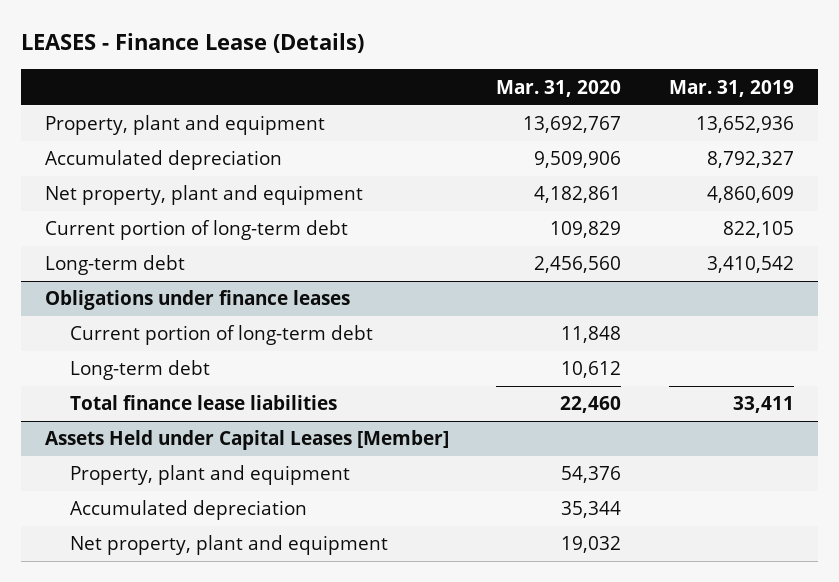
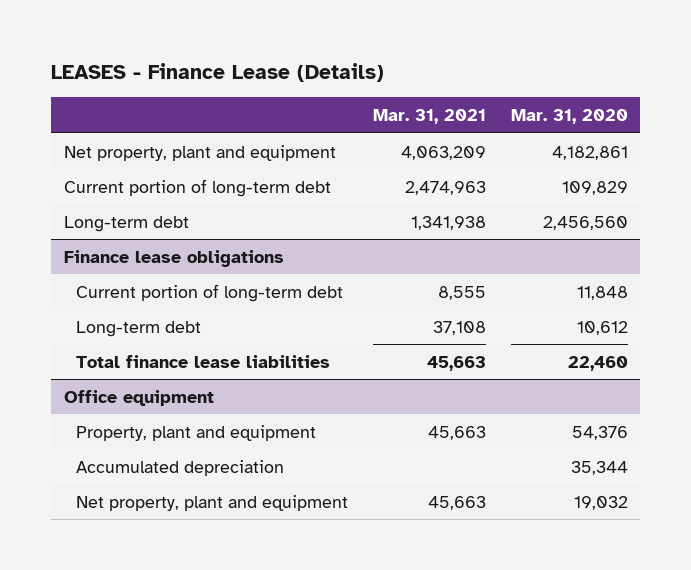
- | Mar. 31, 2020 | Mar. 31, 2019
+ | Mar. 31, 2021 | Mar. 31, 2020
- Property, plant and equipment | 13,692,767 | 13,652,936
- Accumulated depreciation | 9,509,906 | 8,792,327
- Obligations under finance leases
+ Finance lease obligations
- Assets Held under Capital Leases [Member]
+ Office equipment

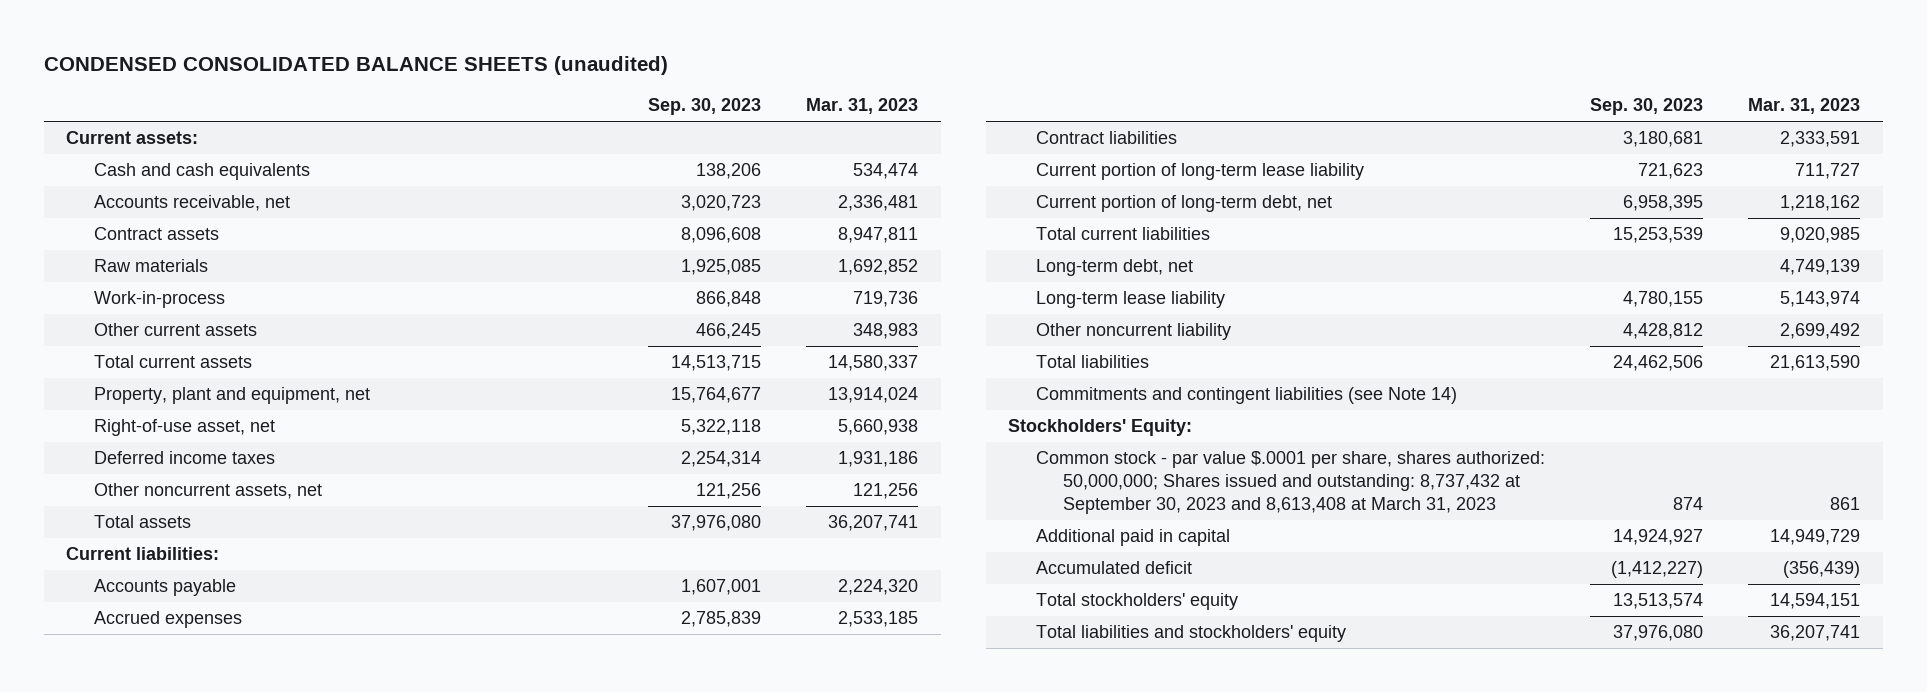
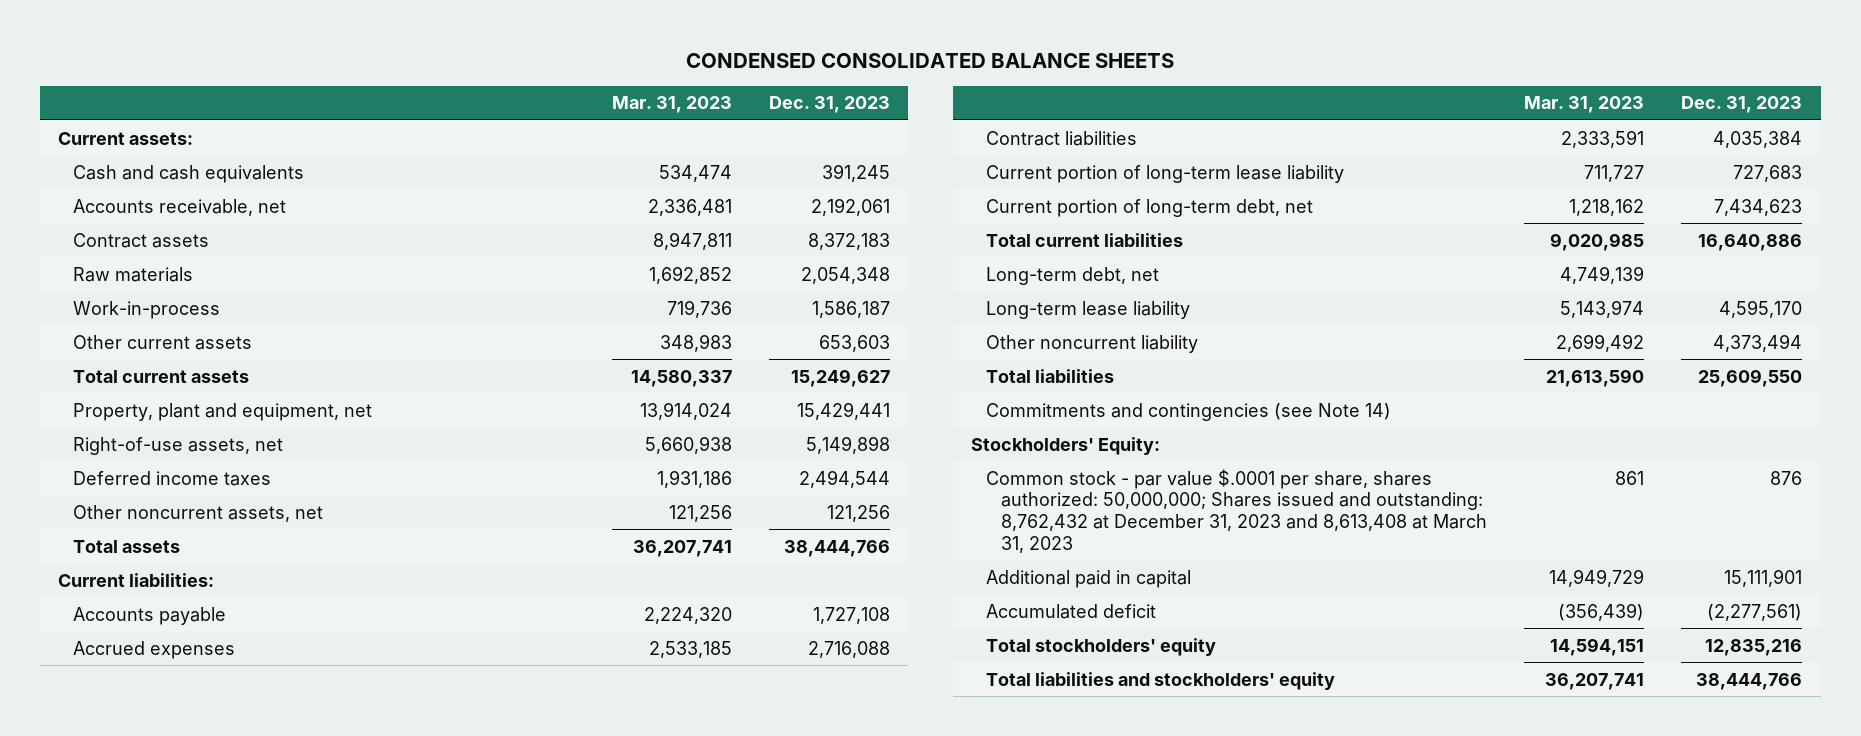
- CONDENSED CONSOLIDATED BALANCE SHEETS (unaudited)
+ CONDENSED CONSOLIDATED BALANCE SHEETS
- | Sep. 30, 2023 | Mar. 31, 2023
+ | Mar. 31, 2023 | Dec. 31, 2023
- Right-of-use asset, net | 5,322,118 | 5,660,938
+ Right-of-use assets, net | 5,660,938 | 5,149,898
- Commitments and contingent liabilities (see Note 14)
+ Commitments and contingencies (see Note 14)
- Common stock - par value $.0001 per share, shares authorized: 50,000,000; Shares issued and outstanding: 8,737,432 at September 30, 2023 and 8,613,408 at March 31, 2023 | 874 | 861
+ Common stock - par value $.0001 per share, shares authorized: 50,000,000; Shares issued and outstanding: 8,762,432 at December 31, 2023 and 8,613,408 at March 31, 2023 | 861 | 876

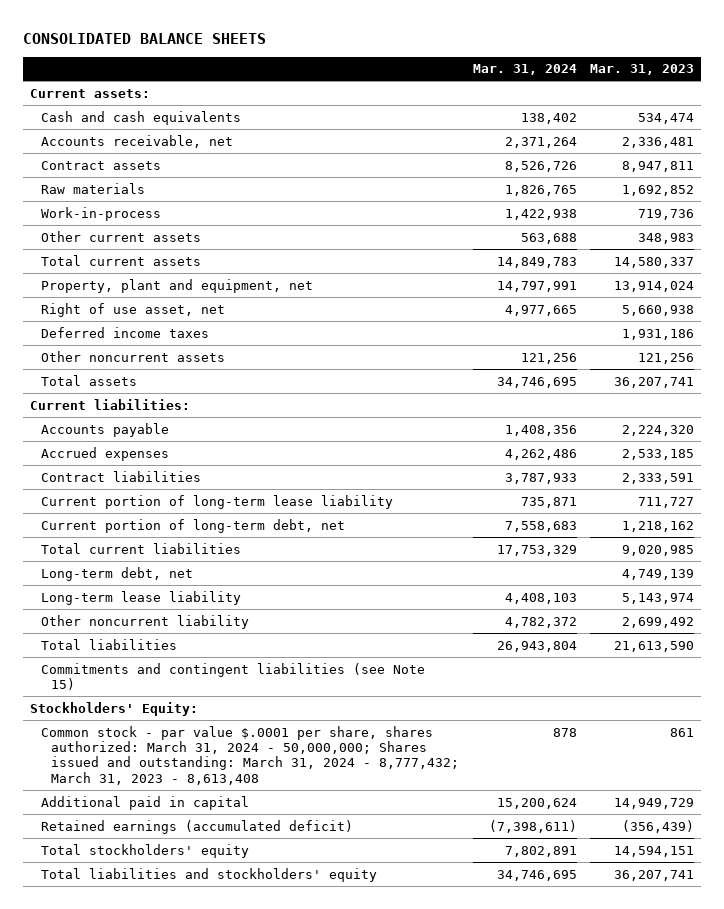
- CONDENSED CONSOLIDATED BALANCE SHEETS
+ CONSOLIDATED BALANCE SHEETS
- | Mar. 31, 2023 | Dec. 31, 2023
+ | Mar. 31, 2024 | Mar. 31, 2023
- Right-of-use assets, net | 5,660,938 | 5,149,898
+ Right of use asset, net | 4,977,665 | 5,660,938
- Other noncurrent assets, net | 121,256 | 121,256
+ Other noncurrent assets | 121,256 | 121,256
- Commitments and contingencies (see Note 14)
+ Commitments and contingent liabilities (see Note 15)
- Common stock - par value $.0001 per share, shares authorized: 50,000,000; Shares issued and outstanding: 8,762,432 at December 31, 2023 and 8,613,408 at March 31, 2023 | 861 | 876
+ Common stock - par value $.0001 per share, shares authorized: March 31, 2024 - 50,000,000; Shares issued and outstanding: March 31, 2024 - 8,777,432; March 31, 2023 - 8,613,408 | 878 | 861
- Accumulated deficit | (356,439) | (2,277,561)
+ Retained earnings (accumulated deficit) | (7,398,611) | (356,439)

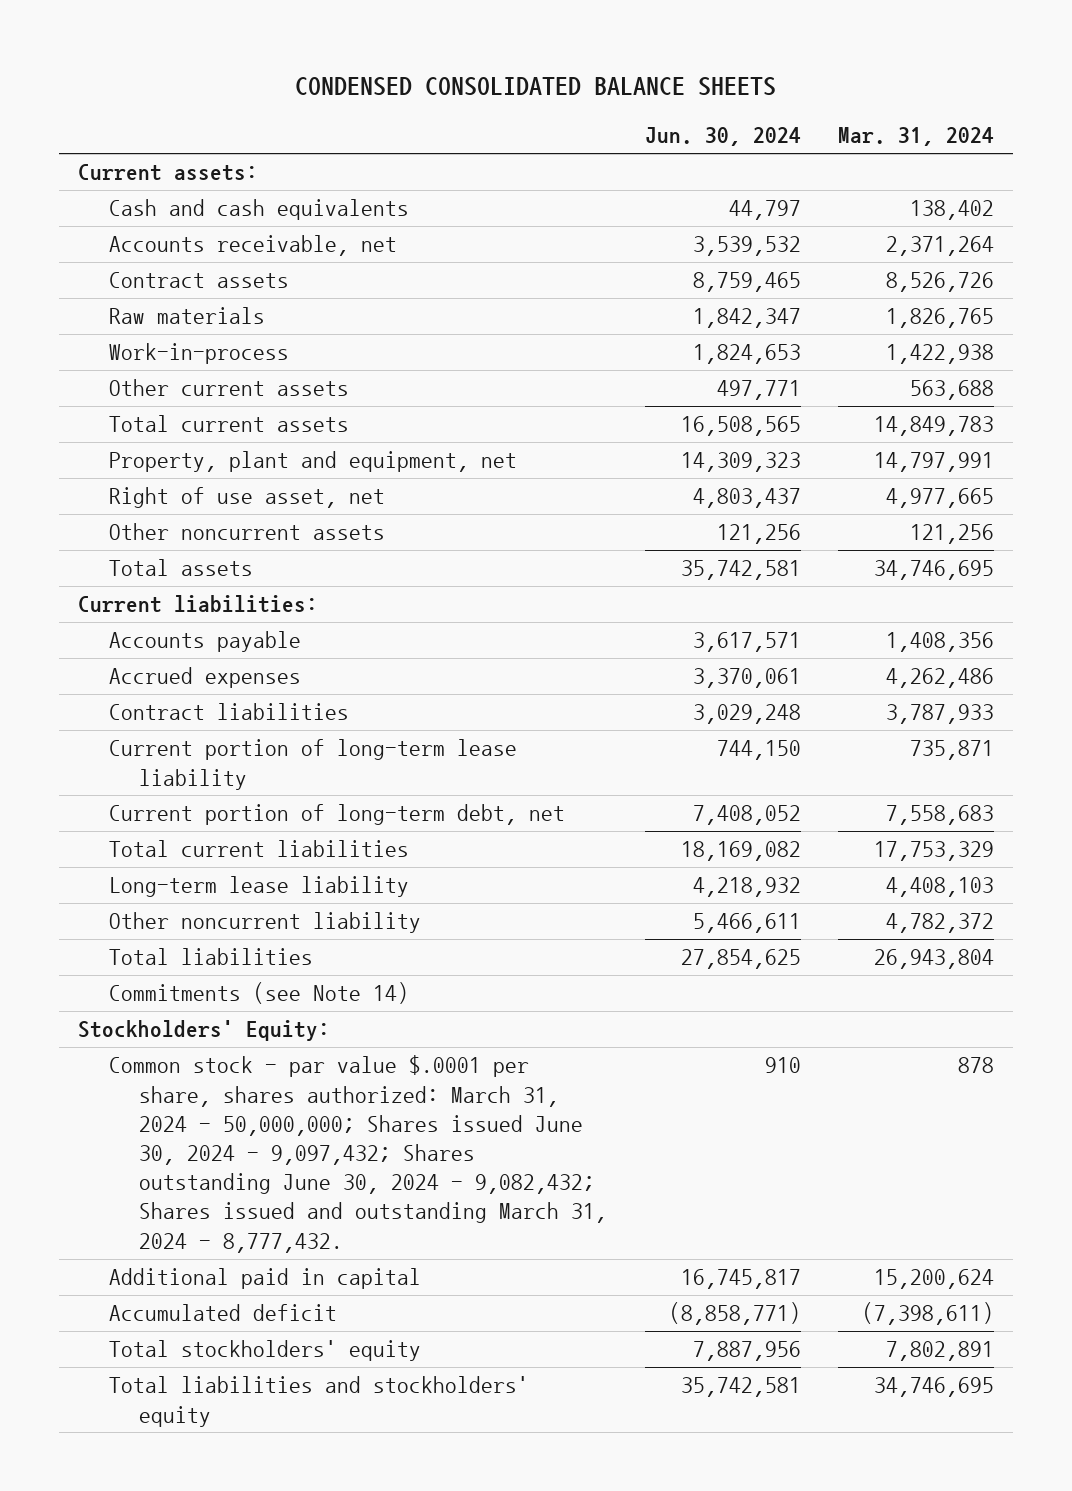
- CONSOLIDATED BALANCE SHEETS
+ CONDENSED CONSOLIDATED BALANCE SHEETS
- | Mar. 31, 2024 | Mar. 31, 2023
+ | Jun. 30, 2024 | Mar. 31, 2024
- Deferred income taxes | | 1,931,186
- Long-term debt, net | | 4,749,139
- Commitments and contingent liabilities (see Note 15)
+ Commitments (see Note 14)
- Common stock - par value $.0001 per share, shares authorized: March 31, 2024 - 50,000,000; Shares issued and outstanding: March 31, 2024 - 8,777,432; March 31, 2023 - 8,613,408 | 878 | 861
+ Common stock - par value $.0001 per share, shares authorized: March 31, 2024 - 50,000,000; Shares issued June 30, 2024 - 9,097,432; Shares outstanding June 30, 2024 - 9,082,432; Shares issued and outstanding March 31, 2024 - 8,777,432. | 910 | 878
- Retained earnings (accumulated deficit) | (7,398,611) | (356,439)
+ Accumulated deficit | (8,858,771) | (7,398,611)

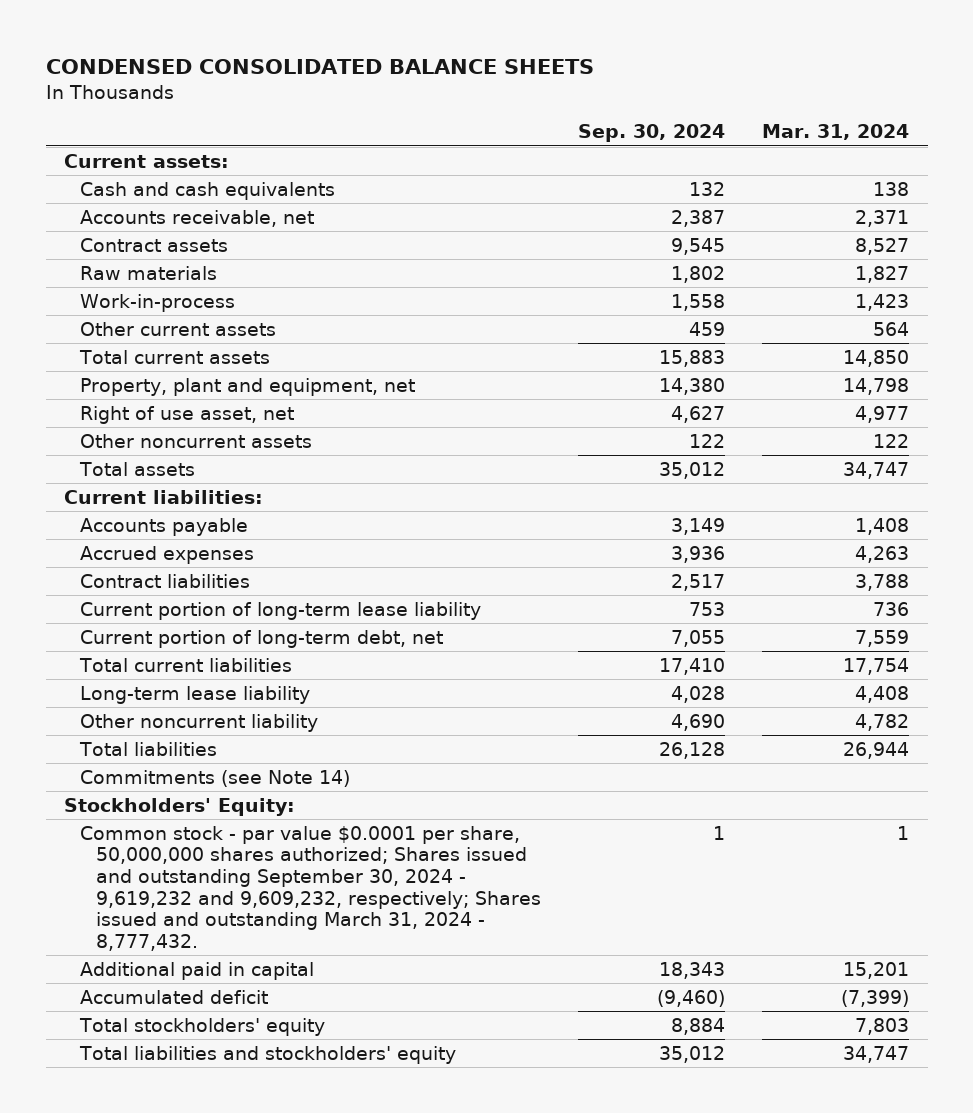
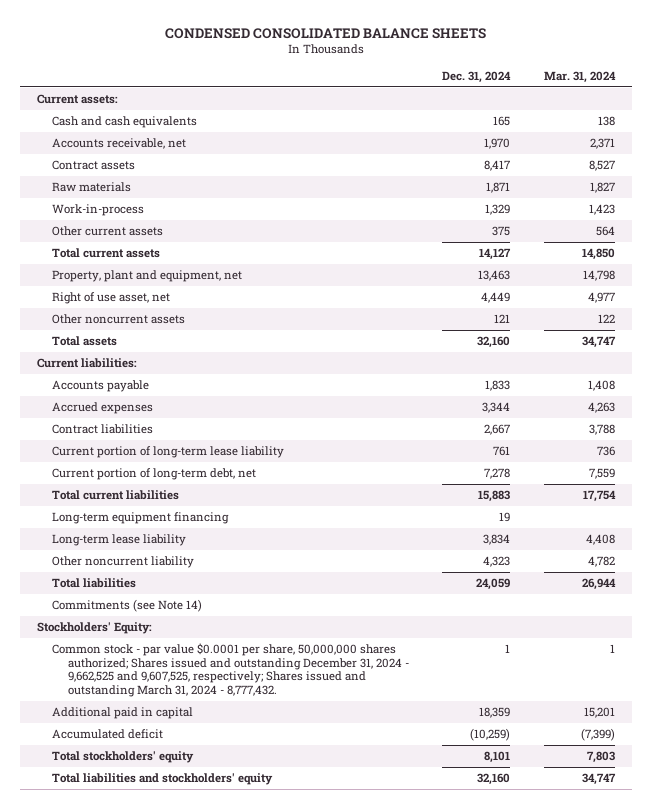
- | Sep. 30, 2024 | Mar. 31, 2024
+ | Dec. 31, 2024 | Mar. 31, 2024
+ Long-term equipment financing | 19 |
- Common stock - par value $0.0001 per share, 50,000,000 shares authorized; Shares issued and outstanding September 30, 2024 - 9,619,232 and 9,609,232, respectively; Shares issued and outstanding March 31, 2024 - 8,777,432. | 1 | 1
+ Common stock - par value $0.0001 per share, 50,000,000 shares authorized; Shares issued and outstanding December 31, 2024 - 9,662,525 and 9,607,525, respectively; Shares issued and outstanding March 31, 2024 - 8,777,432. | 1 | 1

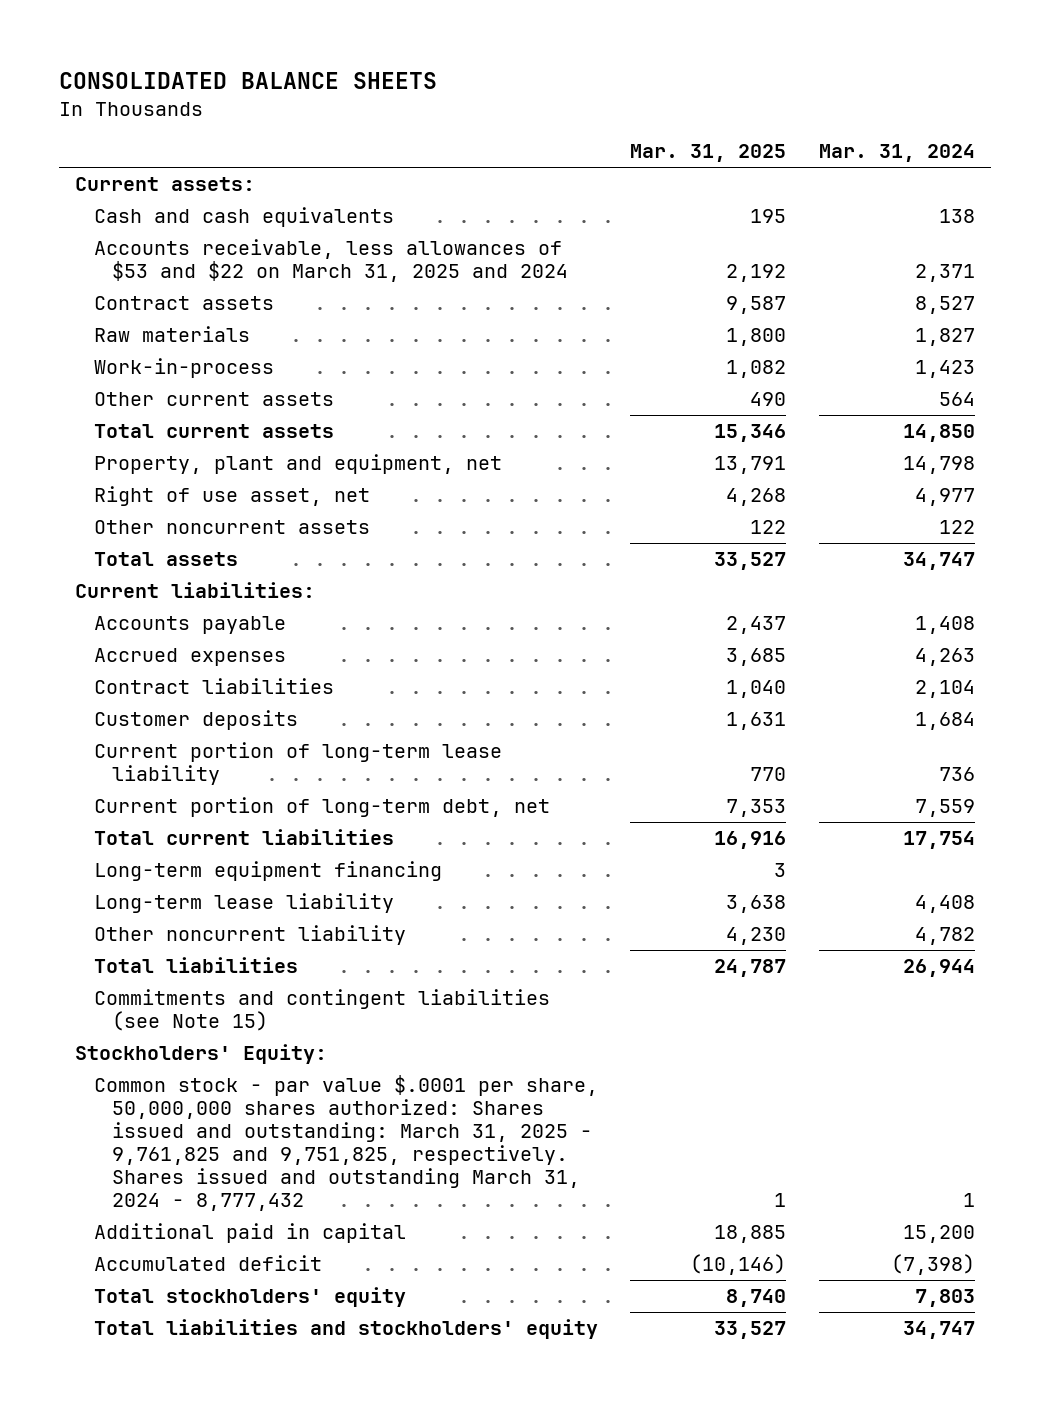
- CONDENSED CONSOLIDATED BALANCE SHEETS
+ CONSOLIDATED BALANCE SHEETS
- | Dec. 31, 2024 | Mar. 31, 2024
+ | Mar. 31, 2025 | Mar. 31, 2024
- Accounts receivable, net | 1,970 | 2,371
+ Accounts receivable, less allowances of $53 and $22 on March 31, 2025 and 2024 | 2,192 | 2,371
- Contract liabilities | 2,667 | 3,788
+ Contract liabilities | 1,040 | 2,104
+ Customer deposits | 1,631 | 1,684
- Commitments (see Note 14)
+ Commitments and contingent liabilities (see Note 15)
- Common stock - par value $0.0001 per share, 50,000,000 shares authorized; Shares issued and outstanding December 31, 2024 - 9,662,525 and 9,607,525, respectively; Shares issued and outstanding March 31, 2024 - 8,777,432. | 1 | 1
- Additional paid in capital | 18,359 | 15,201
- Accumulated deficit | (10,259) | (7,399)
+ Common stock - par value $.0001 per share, 50,000,000 shares authorized: Shares issued and outstanding: March 31, 2025 - 9,761,825 and 9,751,825, respectively. Shares issued and outstanding March 31, 2024 - 8,777,432 | 1 | 1
+ Additional paid in capital | 18,885 | 15,200
+ Accumulated deficit | (10,146) | (7,398)

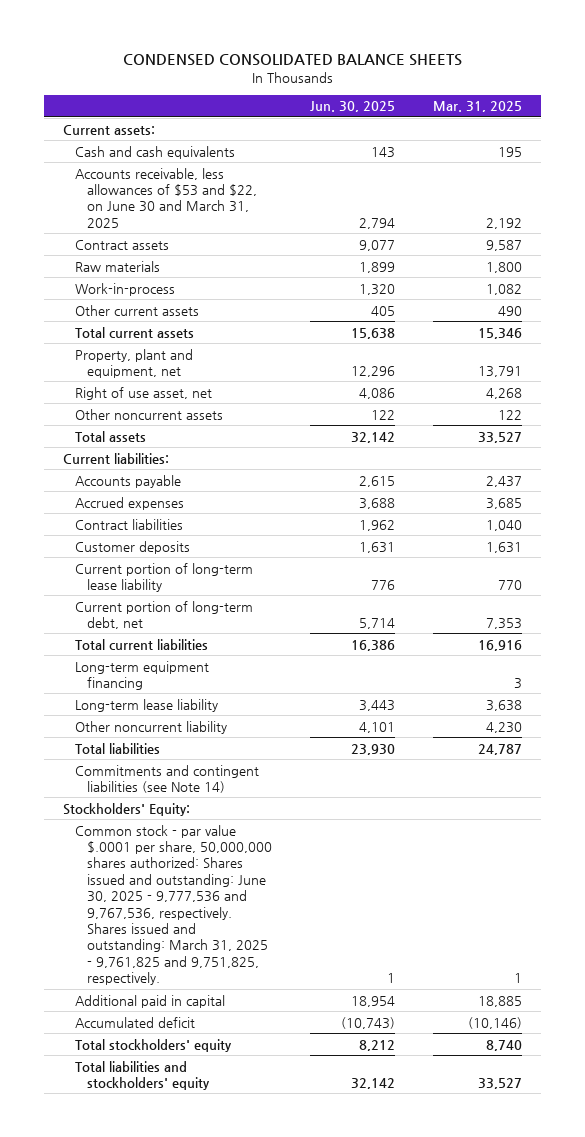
- CONSOLIDATED BALANCE SHEETS
+ CONDENSED CONSOLIDATED BALANCE SHEETS
- | Mar. 31, 2025 | Mar. 31, 2024
+ | Jun. 30, 2025 | Mar. 31, 2025
- Accounts receivable, less allowances of $53 and $22 on March 31, 2025 and 2024 | 2,192 | 2,371
+ Accounts receivable, less allowances of $53 and $22, on June 30 and March 31, 2025 | 2,794 | 2,192
- Commitments and contingent liabilities (see Note 15)
+ Commitments and contingent liabilities (see Note 14)
- Common stock - par value $.0001 per share, 50,000,000 shares authorized: Shares issued and outstanding: March 31, 2025 - 9,761,825 and 9,751,825, respectively. Shares issued and outstanding March 31, 2024 - 8,777,432 | 1 | 1
+ Common stock - par value $.0001 per share, 50,000,000 shares authorized: Shares issued and outstanding: June 30, 2025 - 9,777,536 and 9,767,536, respectively. Shares issued and outstanding: March 31, 2025 - 9,761,825 and 9,751,825, respectively. | 1 | 1

